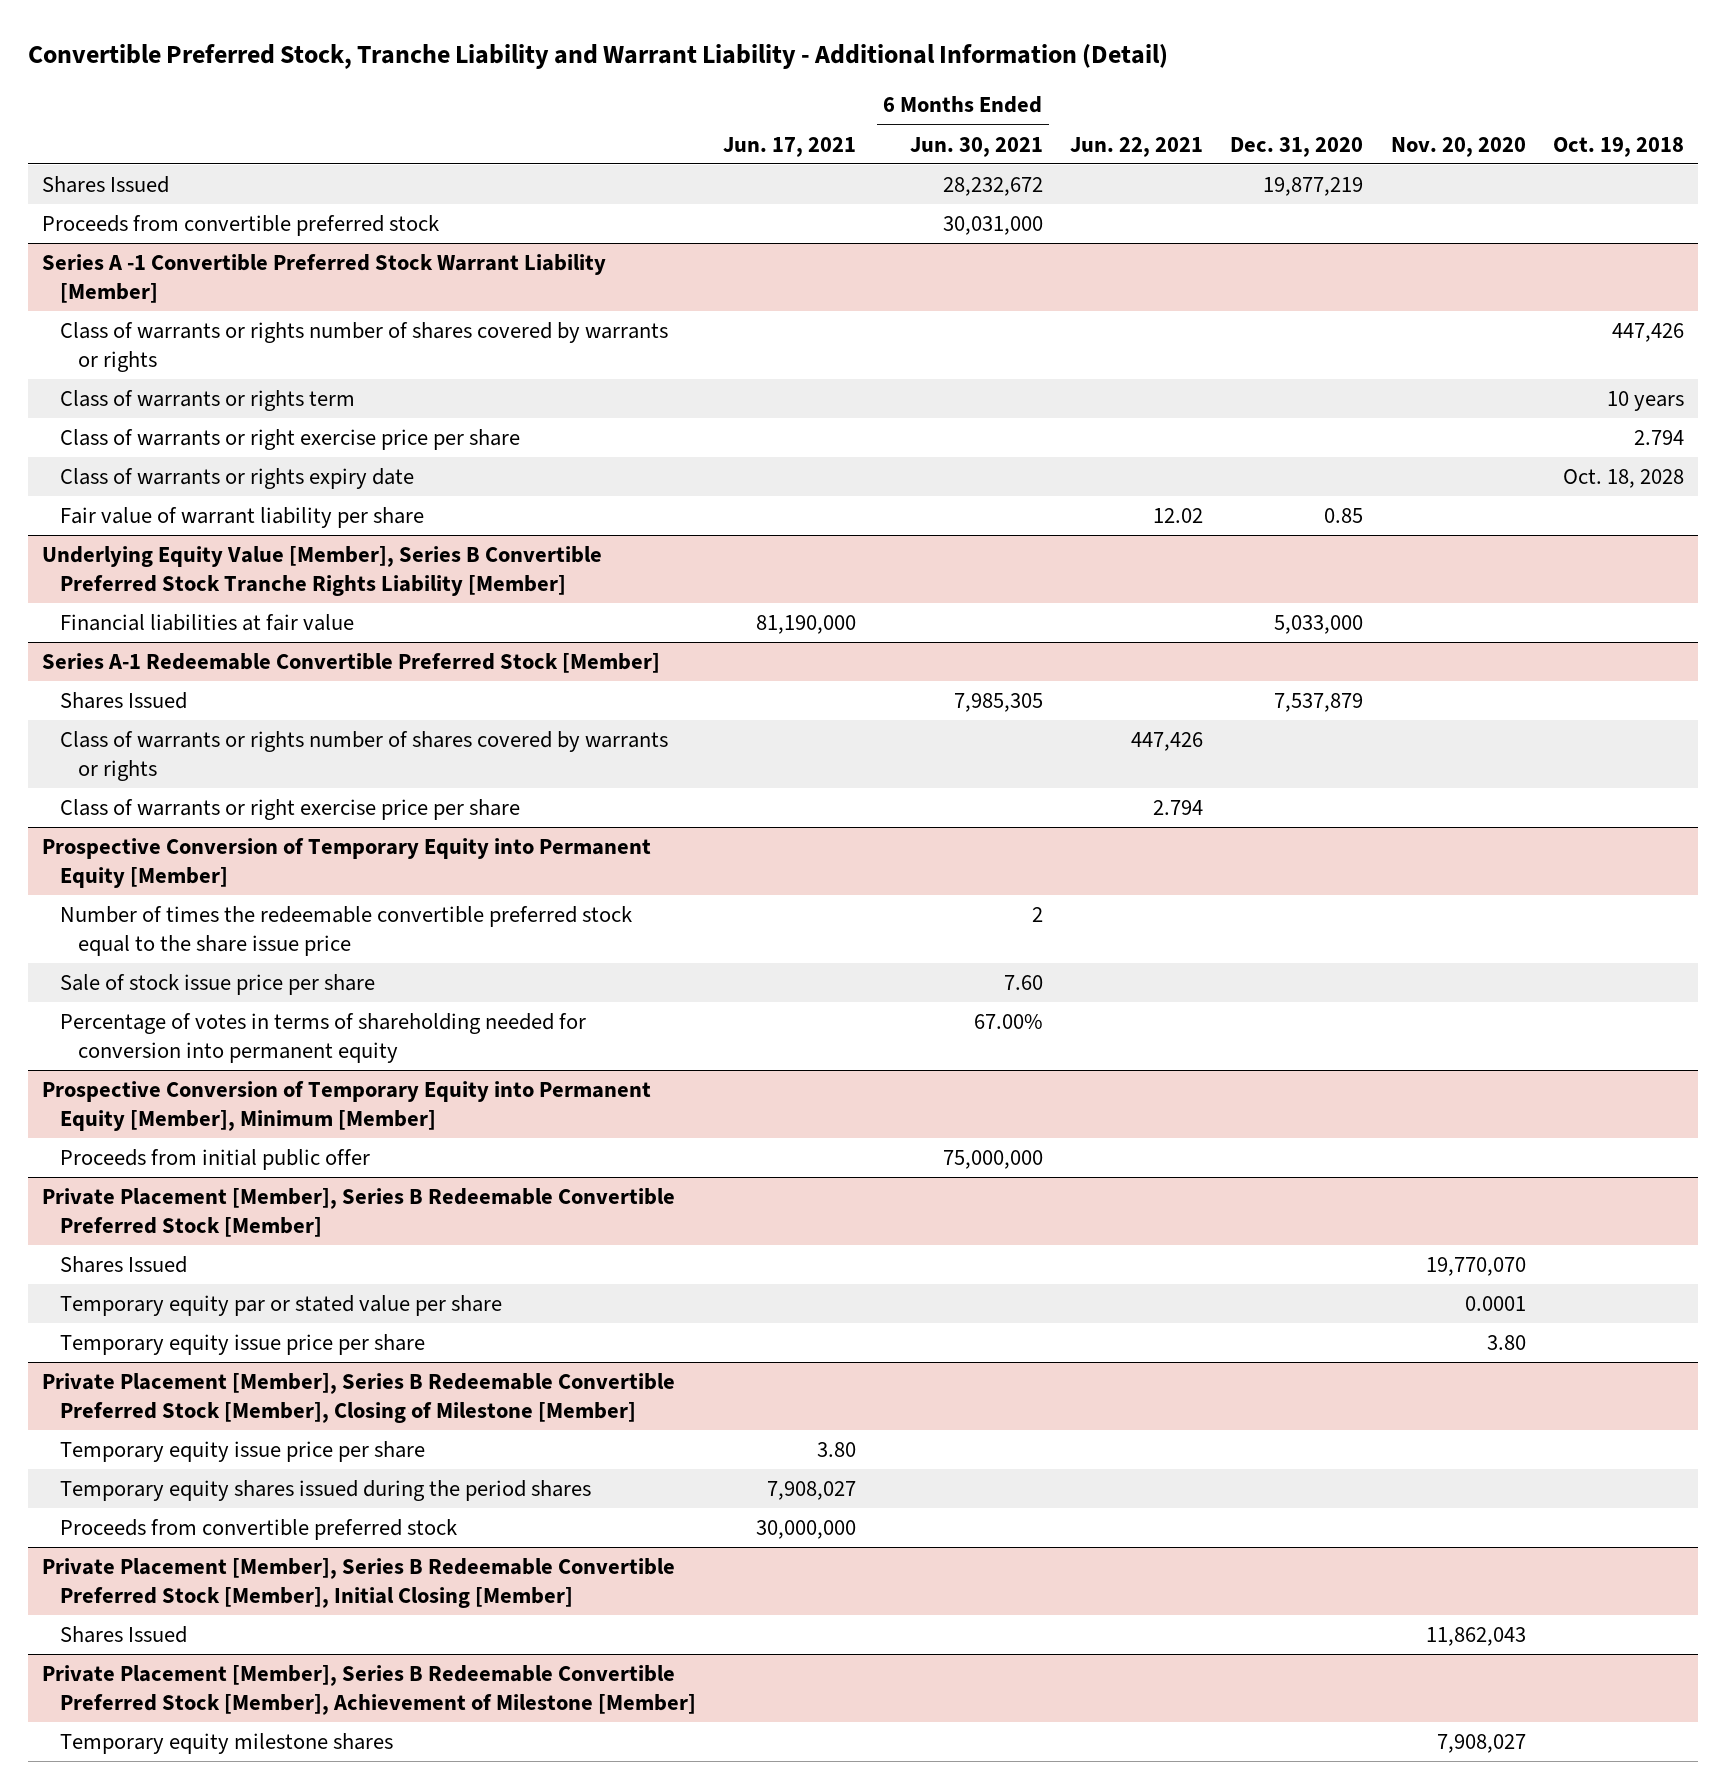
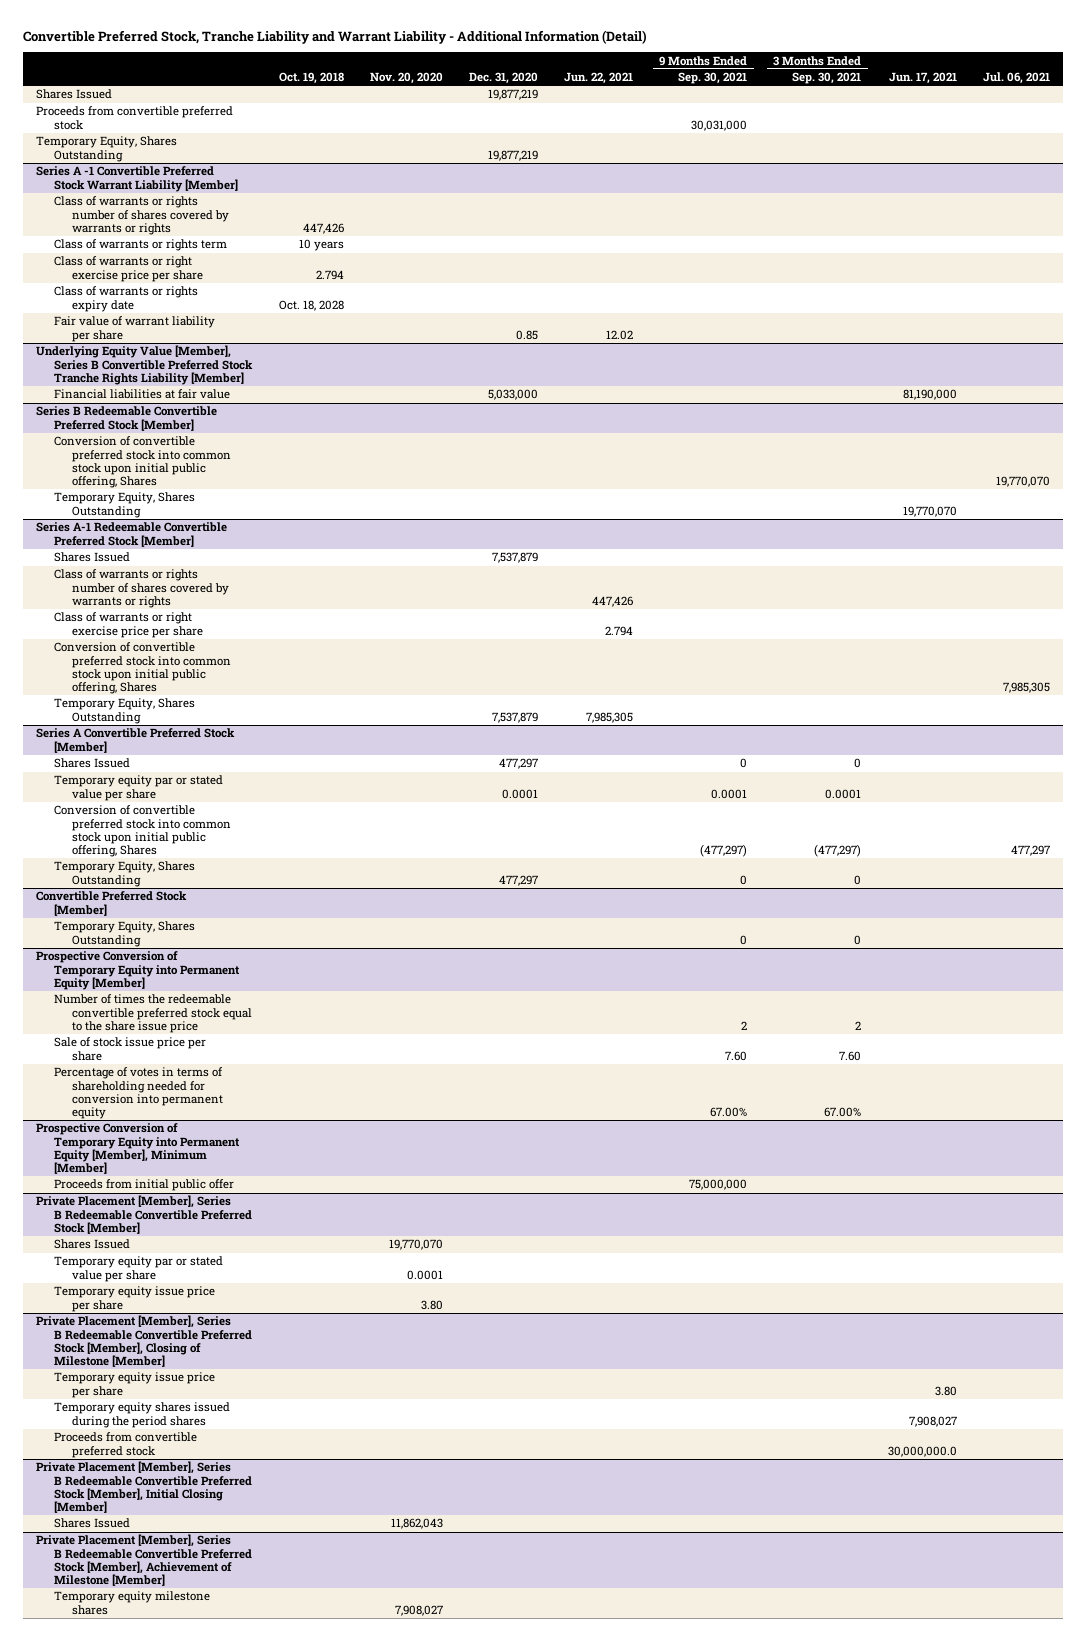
- | Jun. 17, 2021 | 6 Months Ended Jun. 30, 2021 | Jun. 22, 2021 | Dec. 31, 2020 | Nov. 20, 2020 | Oct. 19, 2018
+ | Oct. 19, 2018 | Nov. 20, 2020 | Dec. 31, 2020 | Jun. 22, 2021 | 9 Months Ended Sep. 30, 2021 | 3 Months Ended Sep. 30, 2021 | Jun. 17, 2021 | Jul. 06, 2021
+ Temporary Equity, Shares Outstanding | | | 19,877,219 | | | | |
+ Series B Redeemable Convertible Preferred Stock [Member]
+ Conversion of convertible preferred stock into common stock upon initial public offering, Shares | | | | | | | | 19,770,070
+ Temporary Equity, Shares Outstanding | | | | | | | 19,770,070 |
@ Series A-1 Redeemable Convertible Preferred Stock [Member]
+ Conversion of convertible preferred stock into common stock upon initial public offering, Shares | | | | | | | | 7,985,305
+ Temporary Equity, Shares Outstanding | | | 7,537,879 | 7,985,305 | | | |
+ Series A Convertible Preferred Stock [Member]
+ Shares Issued | | | 477,297 | | 0 | 0 | |
+ Temporary equity par or stated value per share | | | 0.0001 | | 0.0001 | 0.0001 | |
+ Conversion of convertible preferred stock into common stock upon initial public offering, Shares | | | | | (477,297) | (477,297) | | 477,297
+ Temporary Equity, Shares Outstanding | | | 477,297 | | 0 | 0 | |
+ Convertible Preferred Stock [Member]
+ Temporary Equity, Shares Outstanding | | | | | 0 | 0 | |
@ Private Placement [Member], Series B Redeemable Convertible Preferred Stock [Member], Closing of Milestone [Member]
- Proceeds from convertible preferred stock | 30,000,000 | | | | |
+ Proceeds from convertible preferred stock | | | | | | | 30,000,000.0 |

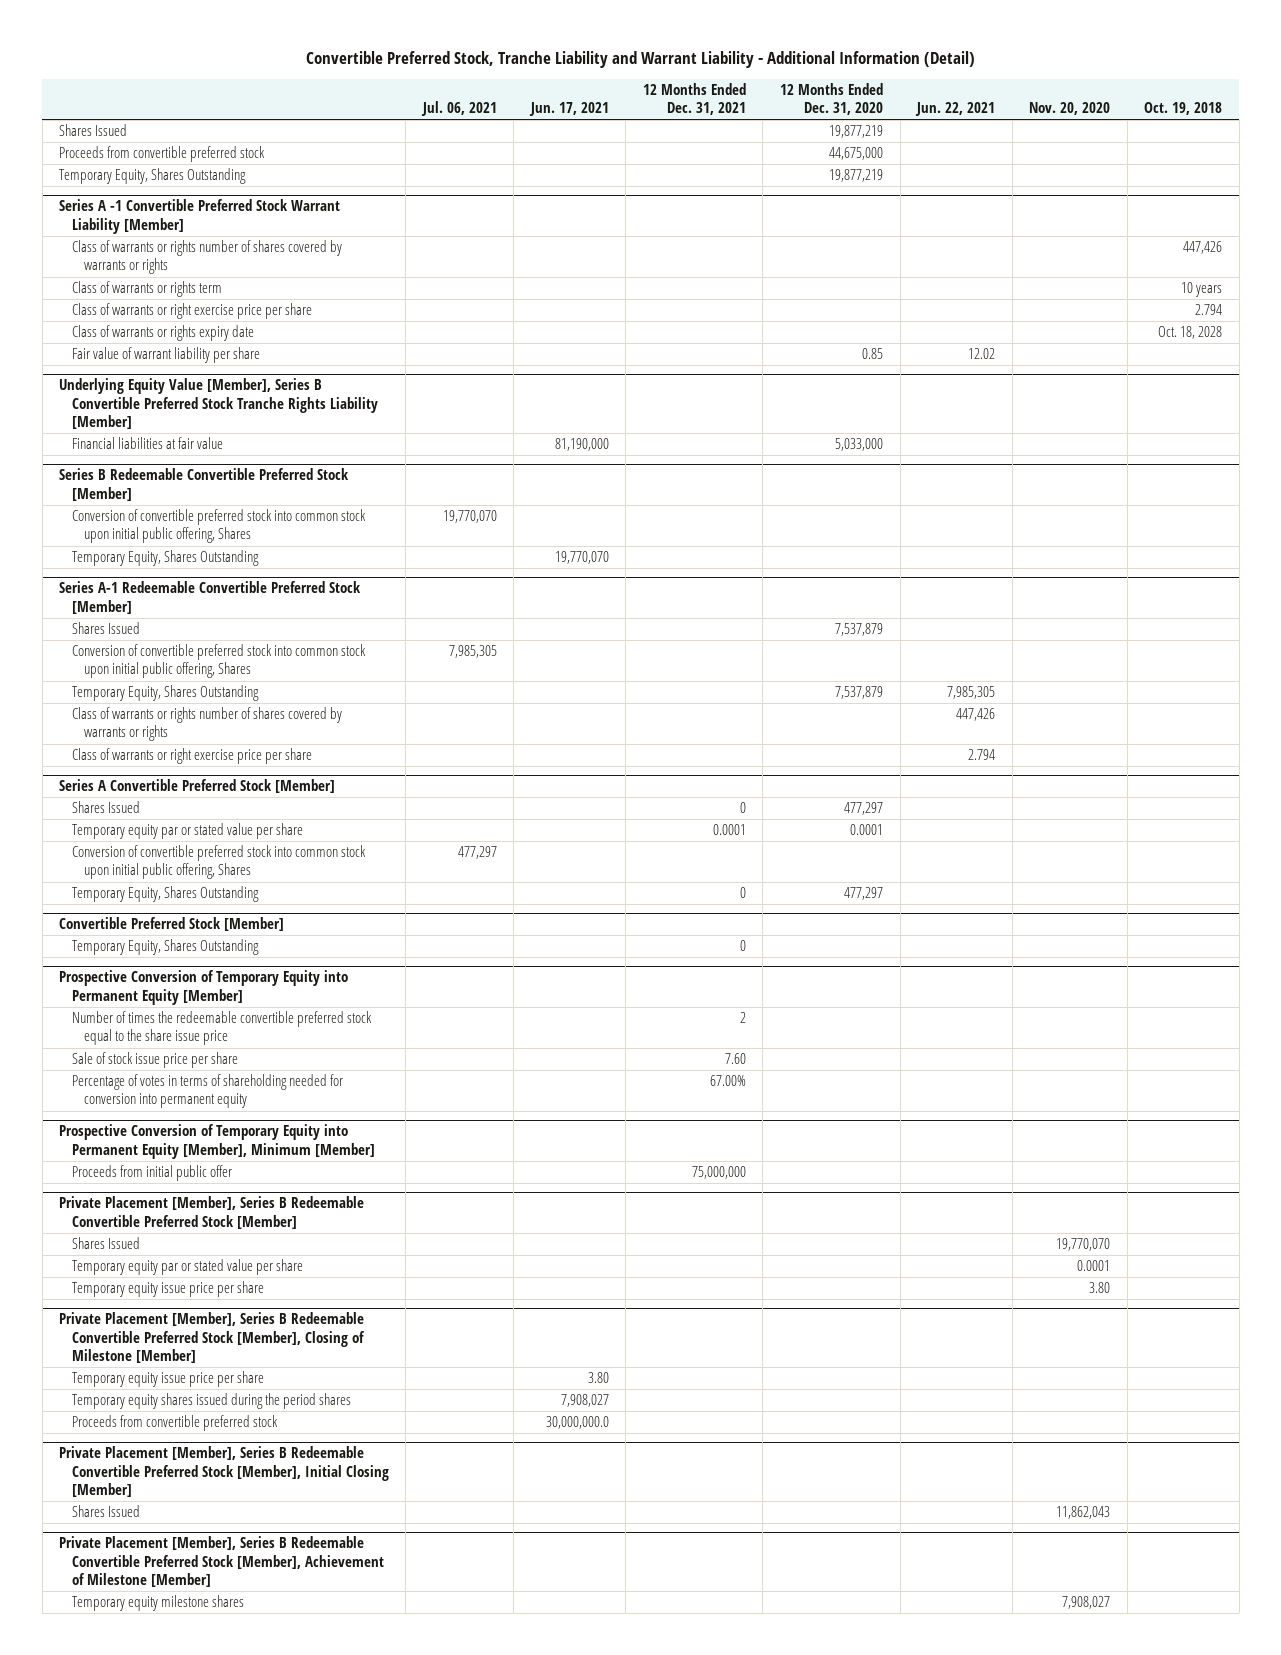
- | Oct. 19, 2018 | Nov. 20, 2020 | Dec. 31, 2020 | Jun. 22, 2021 | 9 Months Ended Sep. 30, 2021 | 3 Months Ended Sep. 30, 2021 | Jun. 17, 2021 | Jul. 06, 2021
+ | Jul. 06, 2021 | Jun. 17, 2021 | 12 Months Ended Dec. 31, 2021 | 12 Months Ended Dec. 31, 2020 | Jun. 22, 2021 | Nov. 20, 2020 | Oct. 19, 2018
@ Series A-1 Redeemable Convertible Preferred Stock [Member]
moved down: Class of warrants or rights number of shares covered by warrants or rights | | | | | 447,426 | |
moved down: Class of warrants or right exercise price per share | | | | | 2.794 | |

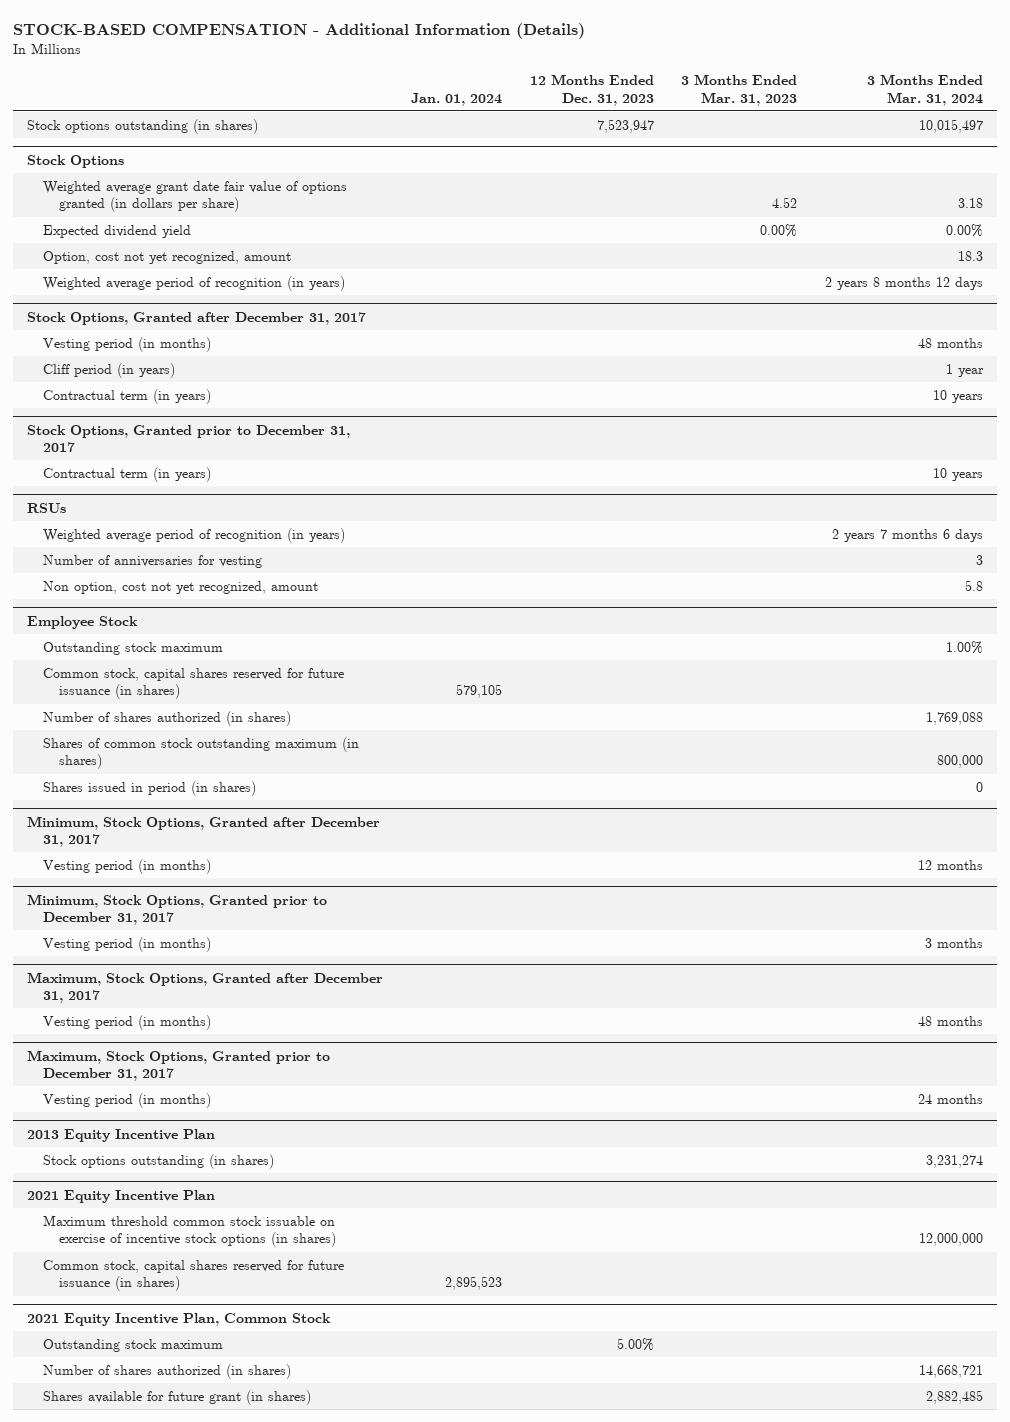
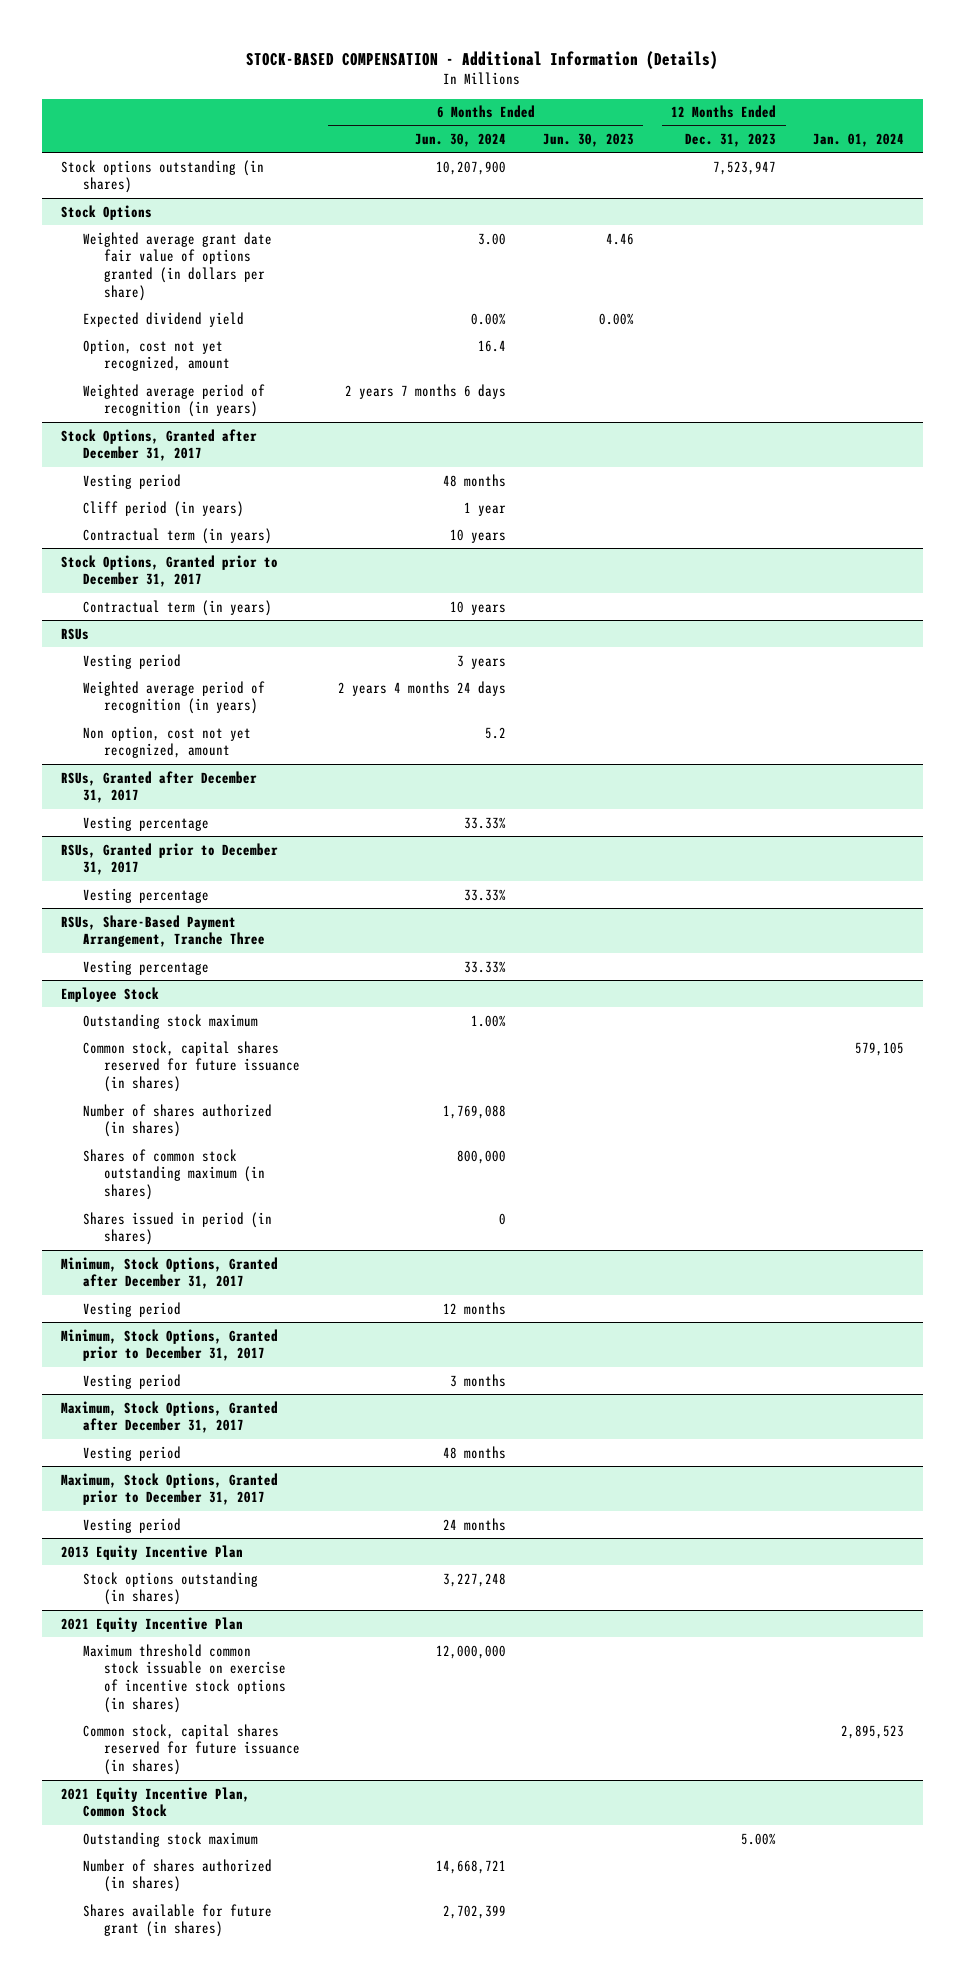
- | Jan. 01, 2024 | 12 Months Ended Dec. 31, 2023 | 3 Months Ended Mar. 31, 2023 | 3 Months Ended Mar. 31, 2024
+ | 6 Months Ended Jun. 30, 2024 | 6 Months Ended Jun. 30, 2023 | 12 Months Ended Dec. 31, 2023 | Jan. 01, 2024
@ Stock Options, Granted after December 31, 2017
- Vesting period (in months) | | | | 48 months
+ Vesting period | 48 months | | |
@ RSUs
+ Vesting period | 3 years | | |
- Number of anniversaries for vesting | | | | 3
+ RSUs, Granted after December 31, 2017
+ Vesting percentage | 33.33% | | |
+ RSUs, Granted prior to December 31, 2017
+ Vesting percentage | 33.33% | | |
+ RSUs, Share-Based Payment Arrangement, Tranche Three
+ Vesting percentage | 33.33% | | |
@ Minimum, Stock Options, Granted after December 31, 2017
- Vesting period (in months) | | | | 12 months
+ Vesting period | 12 months | | |
@ Minimum, Stock Options, Granted prior to December 31, 2017
- Vesting period (in months) | | | | 3 months
+ Vesting period | 3 months | | |
@ Maximum, Stock Options, Granted after December 31, 2017
- Vesting period (in months) | | | | 48 months
+ Vesting period | 48 months | | |
@ Maximum, Stock Options, Granted prior to December 31, 2017
- Vesting period (in months) | | | | 24 months
+ Vesting period | 24 months | | |

